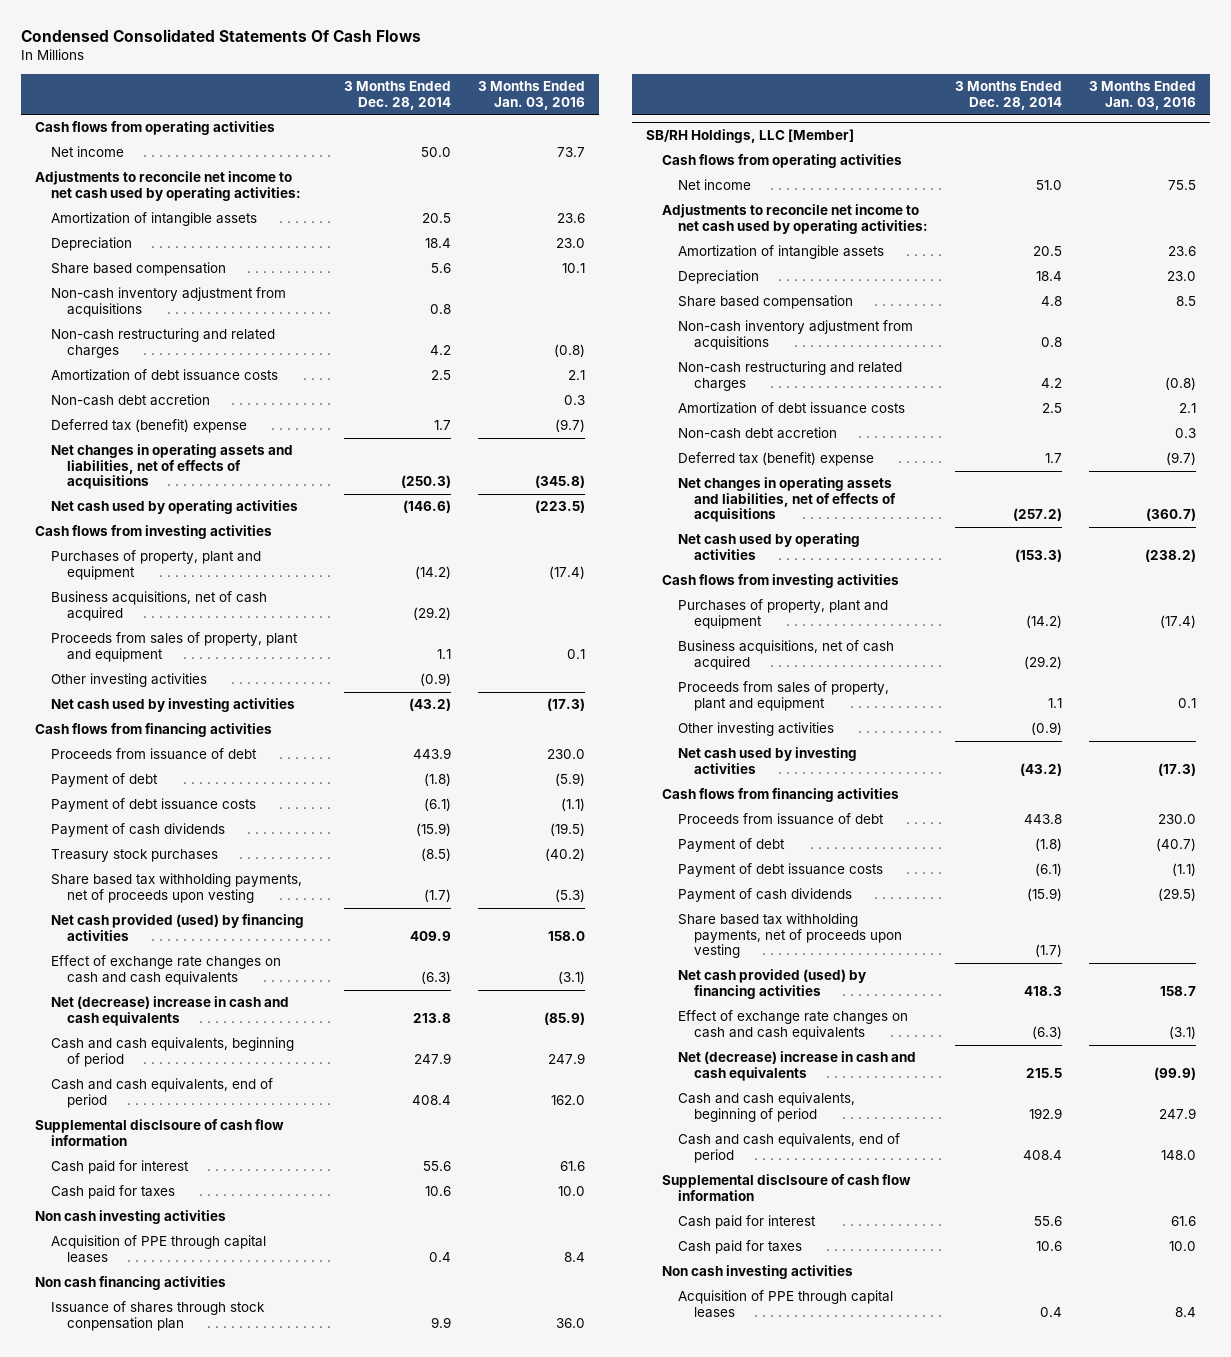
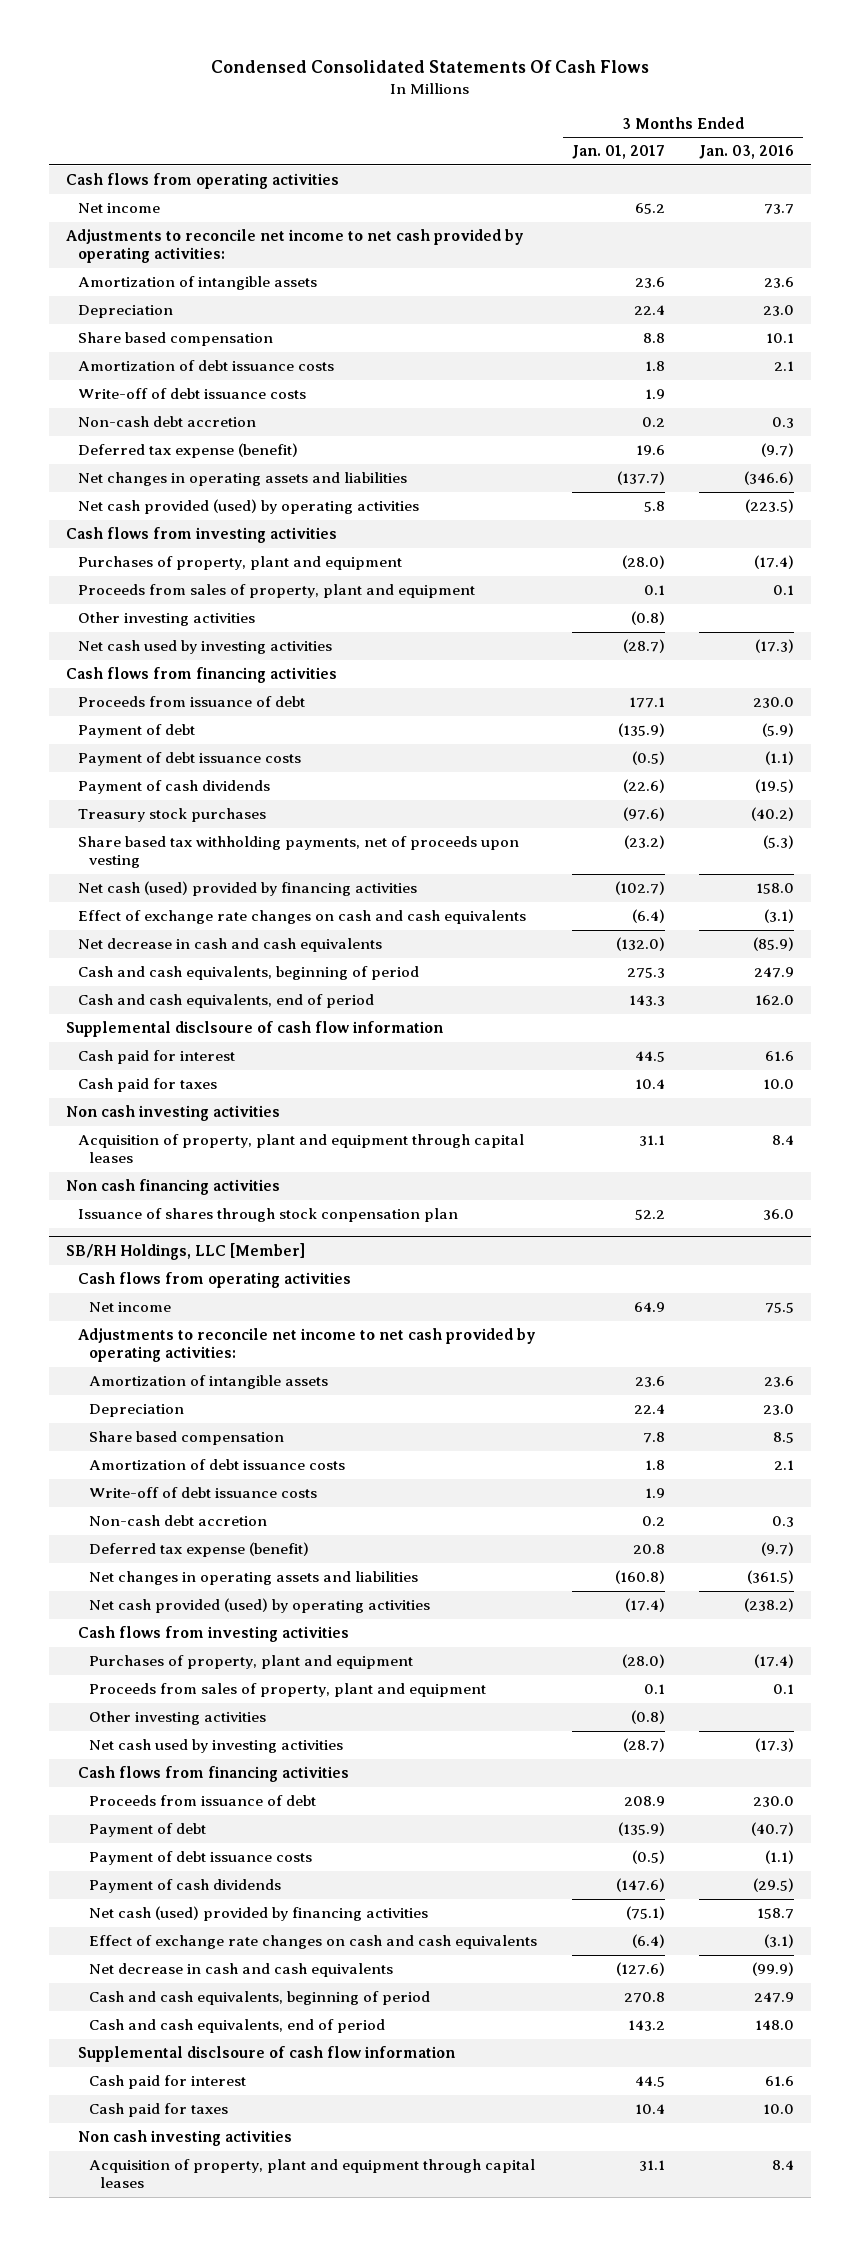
- | 3 Months Ended Dec. 28, 2014 | 3 Months Ended Jan. 03, 2016
+ | 3 Months Ended Jan. 01, 2017 | 3 Months Ended Jan. 03, 2016
- Adjustments to reconcile net income to net cash used by operating activities:
+ Adjustments to reconcile net income to net cash provided by operating activities:
- Non-cash inventory adjustment from acquisitions | 0.8 |
- Non-cash restructuring and related charges | 4.2 | (0.8)
+ Write-off of debt issuance costs | 1.9 |
- Deferred tax (benefit) expense | 1.7 | (9.7)
- Net changes in operating assets and liabilities, net of effects of acquisitions | (250.3) | (345.8)
- Net cash used by operating activities | (146.6) | (223.5)
+ Deferred tax expense (benefit) | 19.6 | (9.7)
+ Net changes in operating assets and liabilities | (137.7) | (346.6)
+ Net cash provided (used) by operating activities | 5.8 | (223.5)
- Business acquisitions, net of cash acquired | (29.2) |
- Net cash provided (used) by financing activities | 409.9 | 158.0
+ Net cash (used) provided by financing activities | (102.7) | 158.0
- Net (decrease) increase in cash and cash equivalents | 213.8 | (85.9)
+ Net decrease in cash and cash equivalents | (132.0) | (85.9)
- Acquisition of PPE through capital leases | 0.4 | 8.4
+ Acquisition of property, plant and equipment through capital leases | 31.1 | 8.4
@ SB/RH Holdings, LLC [Member]
- Adjustments to reconcile net income to net cash used by operating activities:
+ Adjustments to reconcile net income to net cash provided by operating activities:
- Non-cash inventory adjustment from acquisitions | 0.8 |
- Non-cash restructuring and related charges | 4.2 | (0.8)
+ Write-off of debt issuance costs | 1.9 |
- Deferred tax (benefit) expense | 1.7 | (9.7)
- Net changes in operating assets and liabilities, net of effects of acquisitions | (257.2) | (360.7)
- Net cash used by operating activities | (153.3) | (238.2)
+ Deferred tax expense (benefit) | 20.8 | (9.7)
+ Net changes in operating assets and liabilities | (160.8) | (361.5)
+ Net cash provided (used) by operating activities | (17.4) | (238.2)
- Business acquisitions, net of cash acquired | (29.2) |
- Share based tax withholding payments, net of proceeds upon vesting | (1.7) |
- Net cash provided (used) by financing activities | 418.3 | 158.7
+ Net cash (used) provided by financing activities | (75.1) | 158.7
- Net (decrease) increase in cash and cash equivalents | 215.5 | (99.9)
+ Net decrease in cash and cash equivalents | (127.6) | (99.9)
- Acquisition of PPE through capital leases | 0.4 | 8.4
+ Acquisition of property, plant and equipment through capital leases | 31.1 | 8.4

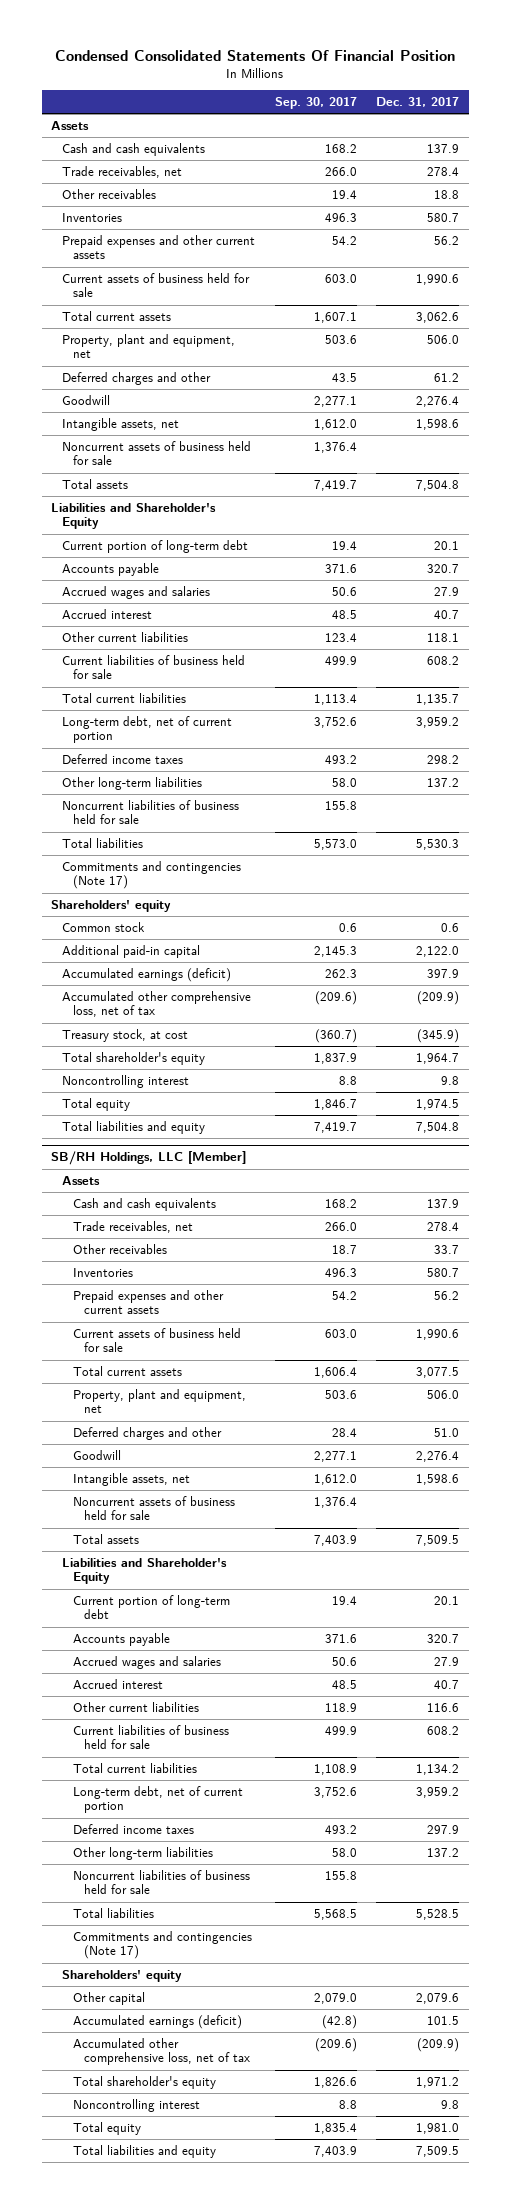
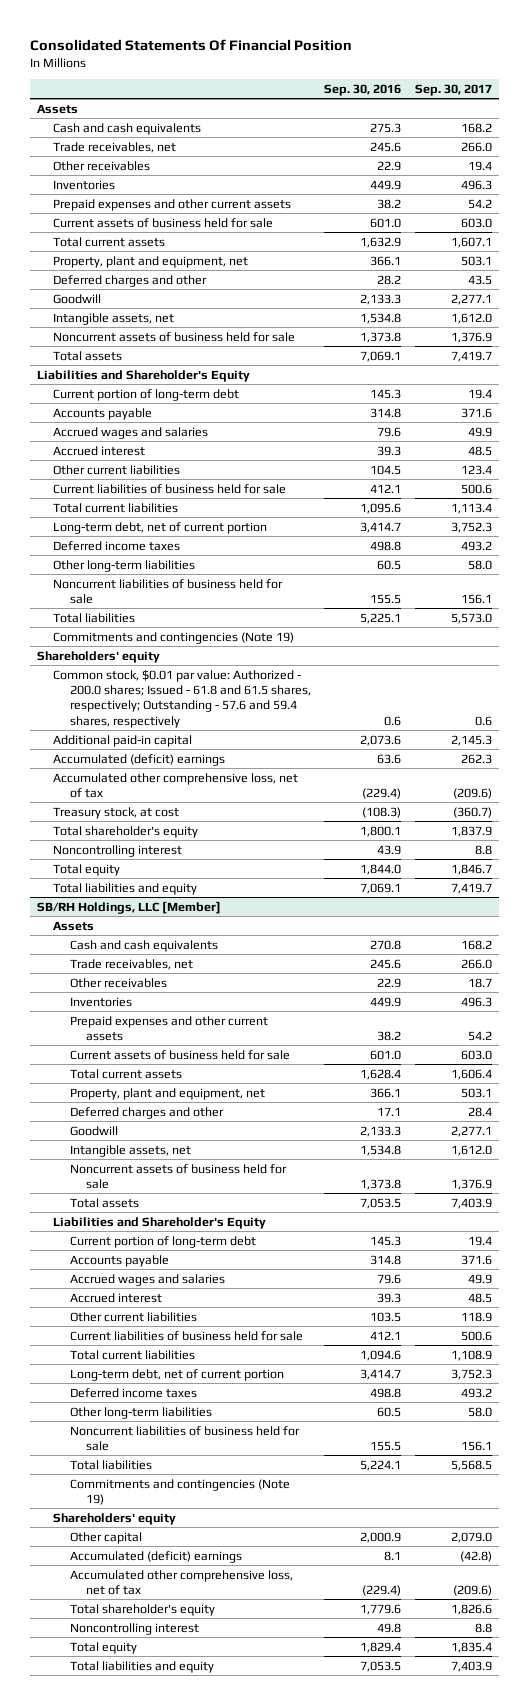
- Condensed Consolidated Statements Of Financial Position
+ Consolidated Statements Of Financial Position
- | Sep. 30, 2017 | Dec. 31, 2017
+ | Sep. 30, 2016 | Sep. 30, 2017
- Property, plant and equipment, net | 503.6 | 506.0
+ Property, plant and equipment, net | 366.1 | 503.1
- Noncurrent assets of business held for sale | 1,376.4 |
+ Noncurrent assets of business held for sale | 1,373.8 | 1,376.9
- Accrued wages and salaries | 50.6 | 27.9
+ Accrued wages and salaries | 79.6 | 49.9
- Current liabilities of business held for sale | 499.9 | 608.2
+ Current liabilities of business held for sale | 412.1 | 500.6
- Long-term debt, net of current portion | 3,752.6 | 3,959.2
+ Long-term debt, net of current portion | 3,414.7 | 3,752.3
- Noncurrent liabilities of business held for sale | 155.8 |
+ Noncurrent liabilities of business held for sale | 155.5 | 156.1
- Commitments and contingencies (Note 17)
+ Commitments and contingencies (Note 19)
- Common stock | 0.6 | 0.6
+ Common stock, $0.01 par value: Authorized - 200.0 shares; Issued - 61.8 and 61.5 shares, respectively; Outstanding - 57.6 and 59.4 shares, respectively | 0.6 | 0.6
- Accumulated earnings (deficit) | 262.3 | 397.9
+ Accumulated (deficit) earnings | 63.6 | 262.3
@ SB/RH Holdings, LLC [Member]
- Property, plant and equipment, net | 503.6 | 506.0
+ Property, plant and equipment, net | 366.1 | 503.1
- Noncurrent assets of business held for sale | 1,376.4 |
+ Noncurrent assets of business held for sale | 1,373.8 | 1,376.9
- Accrued wages and salaries | 50.6 | 27.9
+ Accrued wages and salaries | 79.6 | 49.9
- Current liabilities of business held for sale | 499.9 | 608.2
+ Current liabilities of business held for sale | 412.1 | 500.6
- Long-term debt, net of current portion | 3,752.6 | 3,959.2
+ Long-term debt, net of current portion | 3,414.7 | 3,752.3
- Noncurrent liabilities of business held for sale | 155.8 |
+ Noncurrent liabilities of business held for sale | 155.5 | 156.1
- Commitments and contingencies (Note 17)
+ Commitments and contingencies (Note 19)
- Accumulated earnings (deficit) | (42.8) | 101.5
+ Accumulated (deficit) earnings | 8.1 | (42.8)

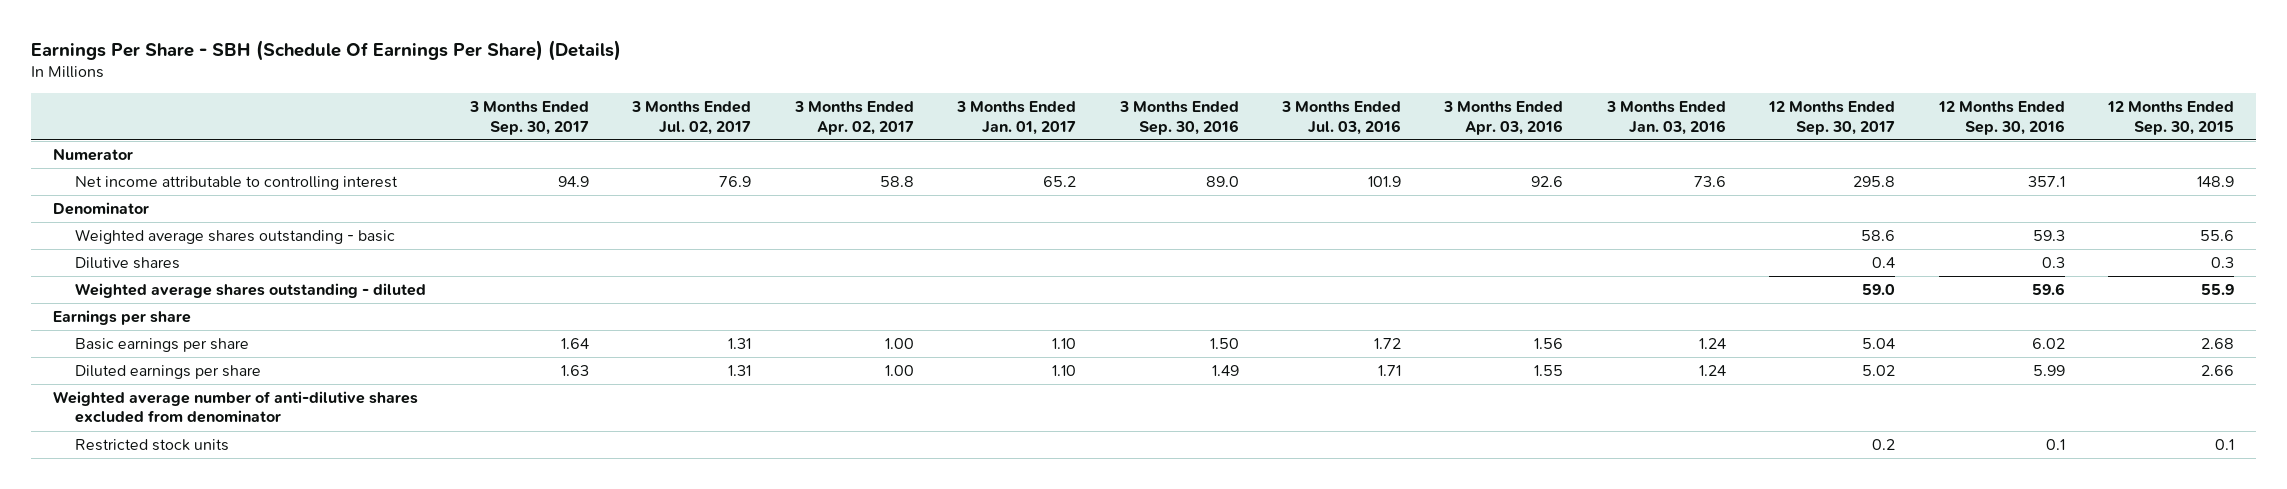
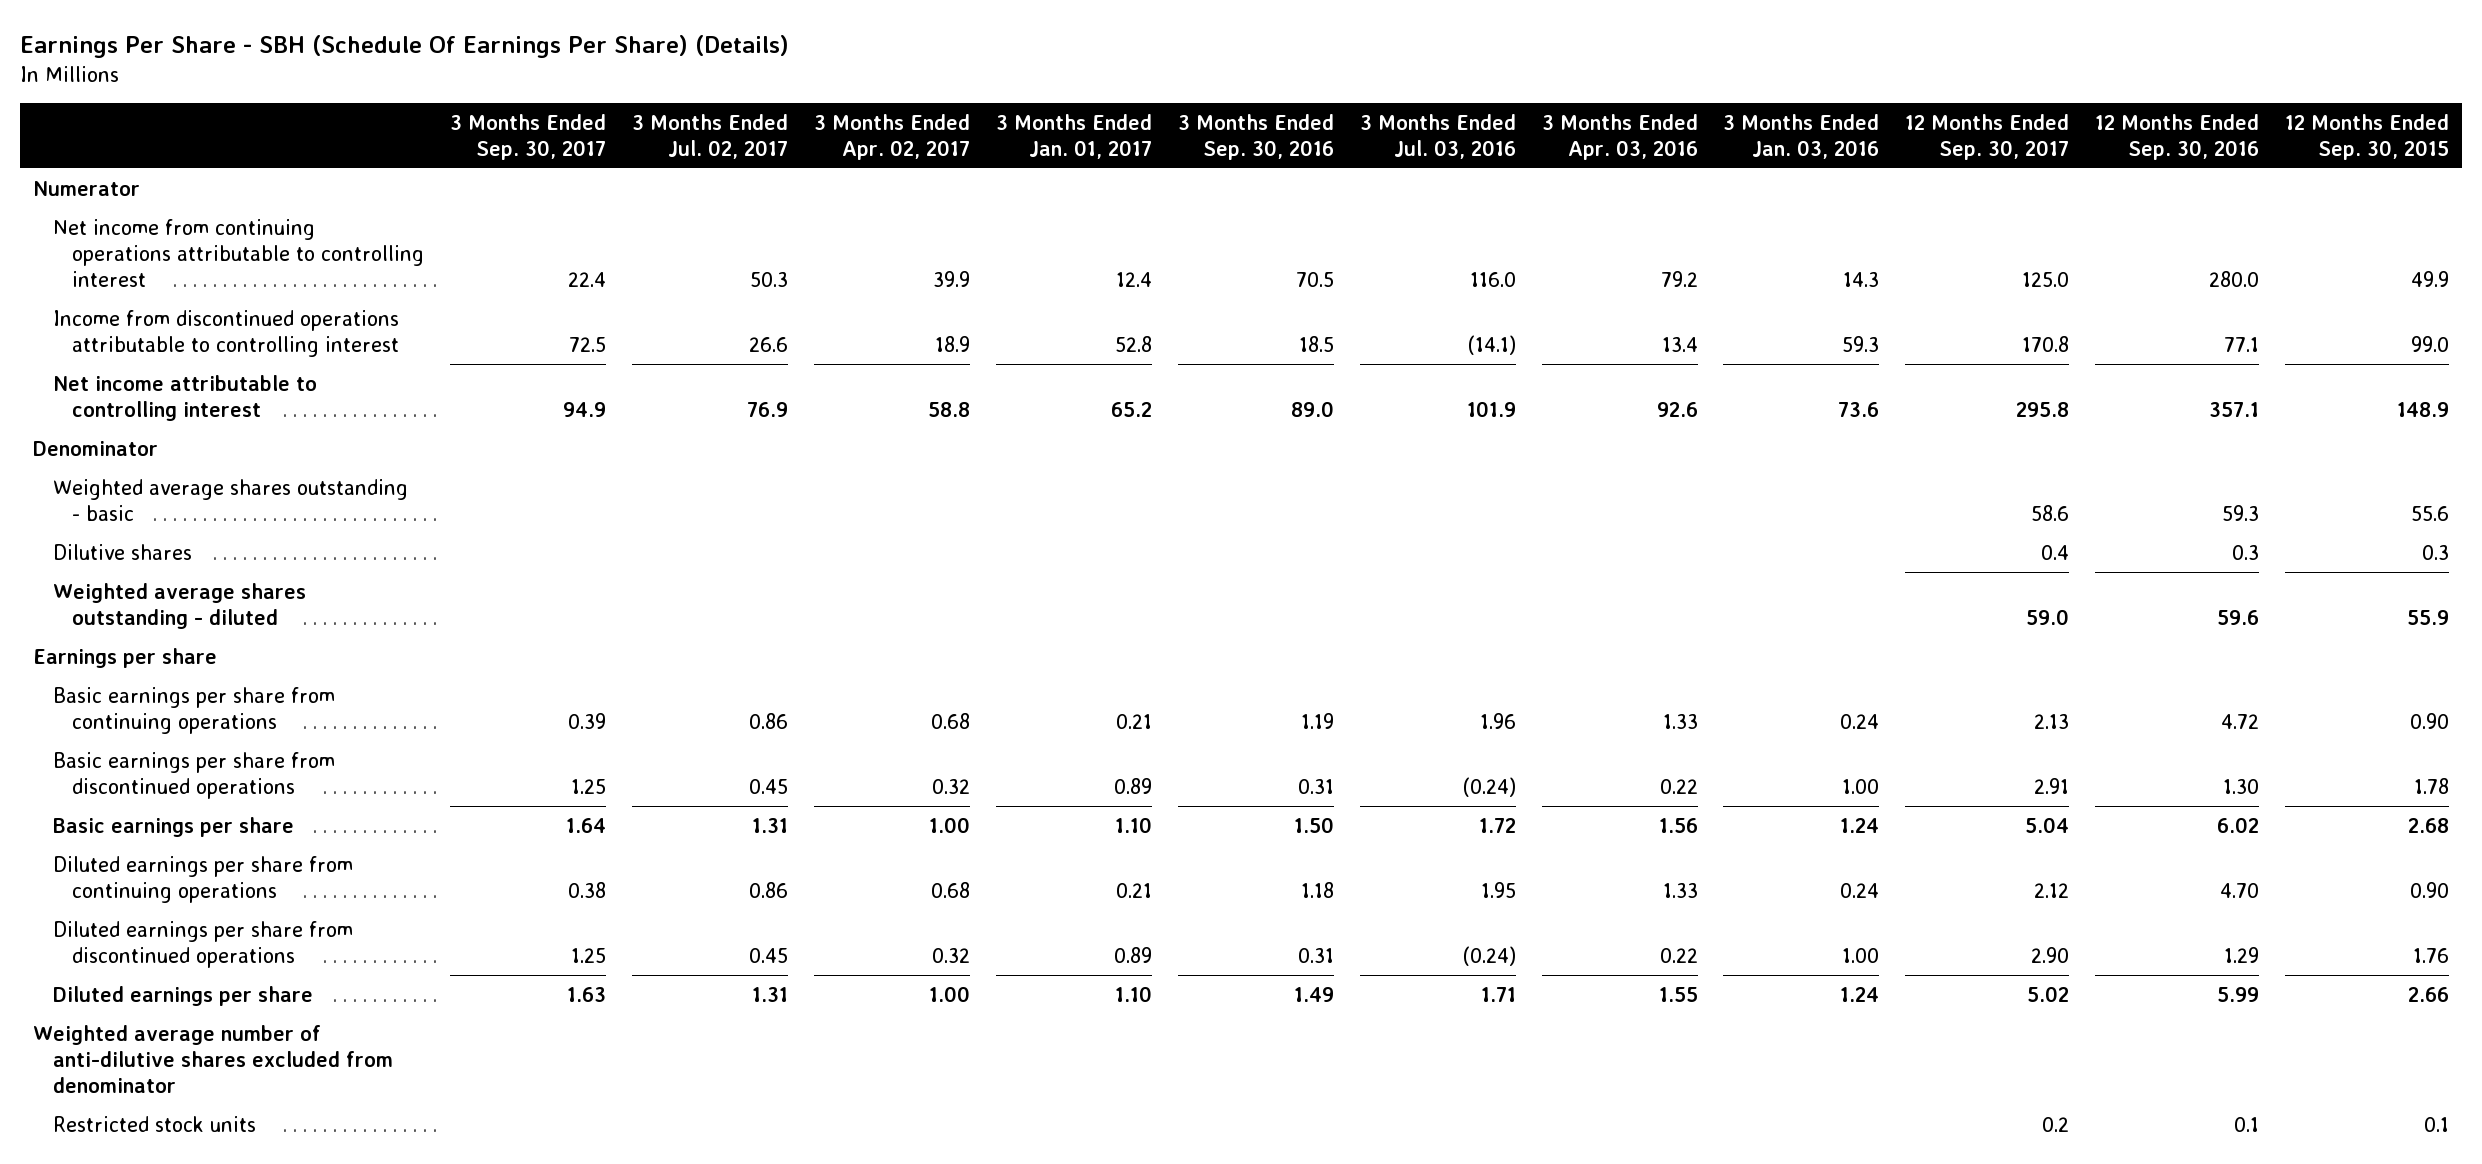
+ Net income from continuing operations attributable to controlling interest | 22.4 | 50.3 | 39.9 | 12.4 | 70.5 | 116.0 | 79.2 | 14.3 | 125.0 | 280.0 | 49.9
+ Income from discontinued operations attributable to controlling interest | 72.5 | 26.6 | 18.9 | 52.8 | 18.5 | (14.1) | 13.4 | 59.3 | 170.8 | 77.1 | 99.0
+ Basic earnings per share from continuing operations | 0.39 | 0.86 | 0.68 | 0.21 | 1.19 | 1.96 | 1.33 | 0.24 | 2.13 | 4.72 | 0.90
+ Basic earnings per share from discontinued operations | 1.25 | 0.45 | 0.32 | 0.89 | 0.31 | (0.24) | 0.22 | 1.00 | 2.91 | 1.30 | 1.78
+ Diluted earnings per share from continuing operations | 0.38 | 0.86 | 0.68 | 0.21 | 1.18 | 1.95 | 1.33 | 0.24 | 2.12 | 4.70 | 0.90
+ Diluted earnings per share from discontinued operations | 1.25 | 0.45 | 0.32 | 0.89 | 0.31 | (0.24) | 0.22 | 1.00 | 2.90 | 1.29 | 1.76

